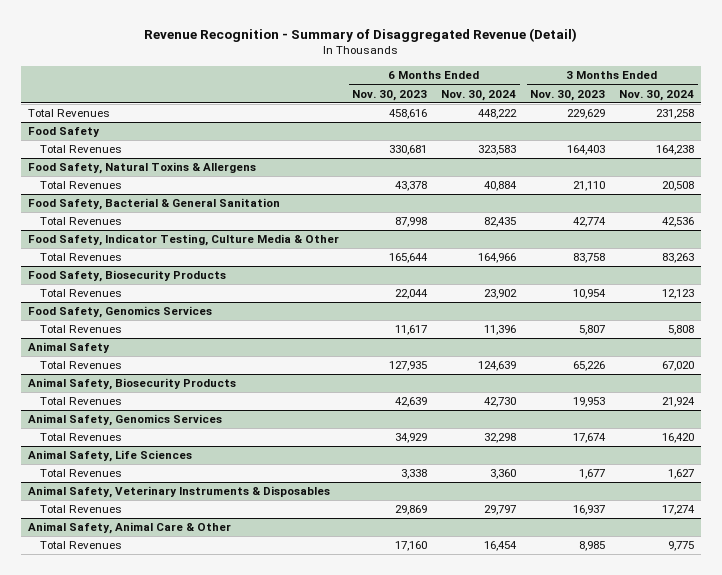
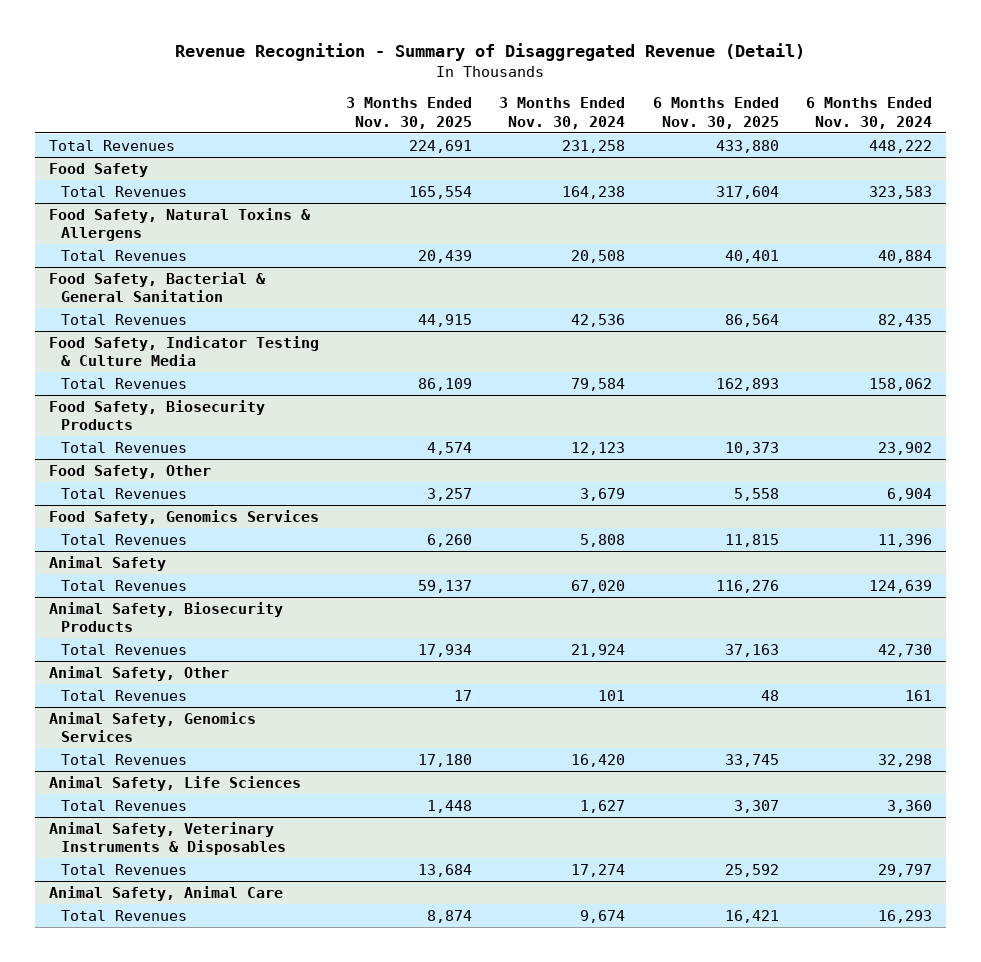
- | 6 Months Ended Nov. 30, 2023 | 6 Months Ended Nov. 30, 2024 | 3 Months Ended Nov. 30, 2023 | 3 Months Ended Nov. 30, 2024
+ | 3 Months Ended Nov. 30, 2025 | 3 Months Ended Nov. 30, 2024 | 6 Months Ended Nov. 30, 2025 | 6 Months Ended Nov. 30, 2024
- Food Safety, Indicator Testing, Culture Media & Other
- Total Revenues | 165,644 | 164,966 | 83,758 | 83,263
+ Food Safety, Indicator Testing & Culture Media
+ Total Revenues | 86,109 | 79,584 | 162,893 | 158,062
+ Food Safety, Other
+ Total Revenues | 3,257 | 3,679 | 5,558 | 6,904
+ Animal Safety, Other
+ Total Revenues | 17 | 101 | 48 | 161
- Animal Safety, Animal Care & Other
- Total Revenues | 17,160 | 16,454 | 8,985 | 9,775
+ Animal Safety, Animal Care
+ Total Revenues | 8,874 | 9,674 | 16,421 | 16,293

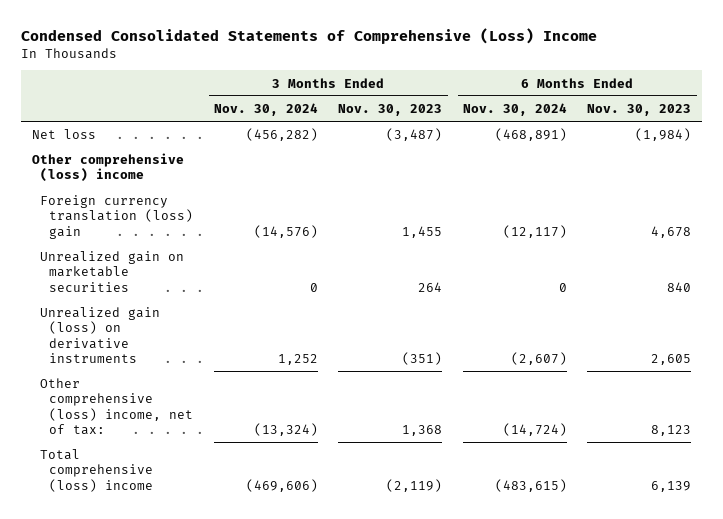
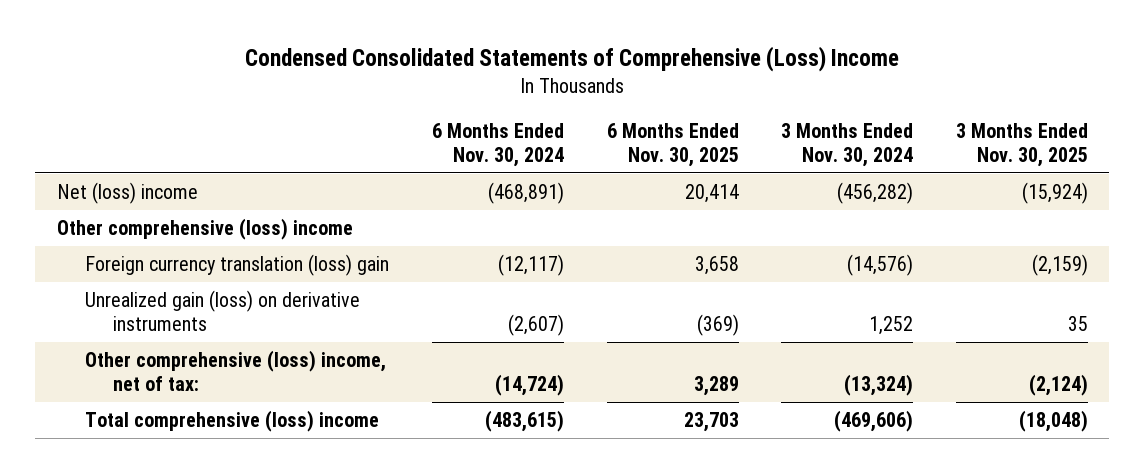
- | 3 Months Ended Nov. 30, 2024 | 3 Months Ended Nov. 30, 2023 | 6 Months Ended Nov. 30, 2024 | 6 Months Ended Nov. 30, 2023
+ | 6 Months Ended Nov. 30, 2024 | 6 Months Ended Nov. 30, 2025 | 3 Months Ended Nov. 30, 2024 | 3 Months Ended Nov. 30, 2025
- Net loss | (456,282) | (3,487) | (468,891) | (1,984)
+ Net (loss) income | (468,891) | 20,414 | (456,282) | (15,924)
- Unrealized gain on marketable securities | 0 | 264 | 0 | 840

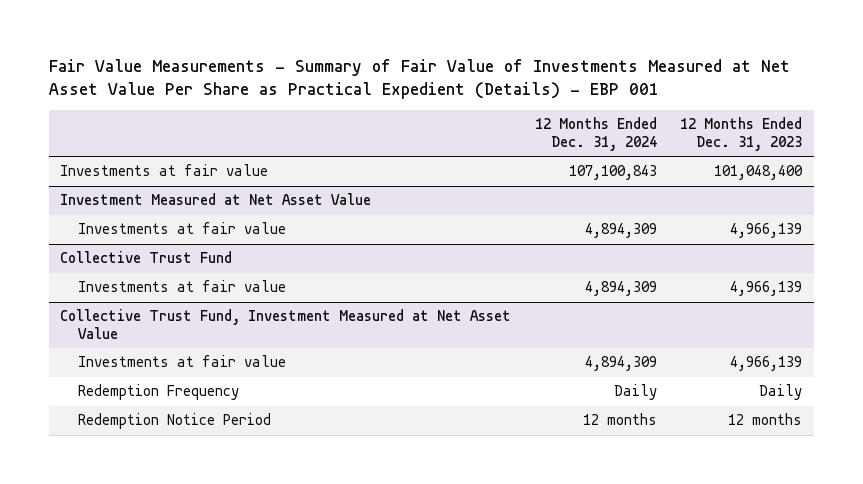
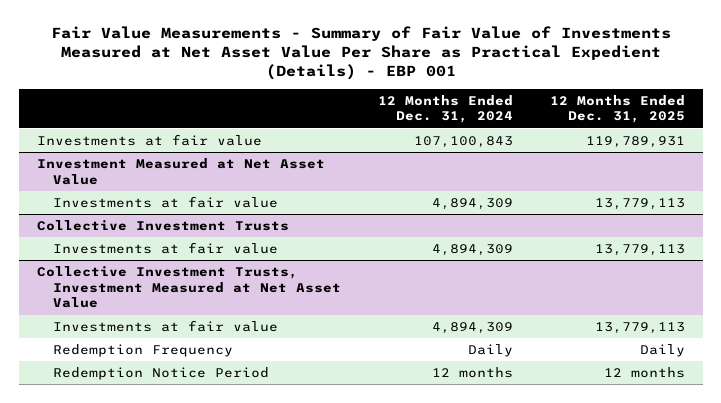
- | 12 Months Ended Dec. 31, 2024 | 12 Months Ended Dec. 31, 2023
+ | 12 Months Ended Dec. 31, 2024 | 12 Months Ended Dec. 31, 2025
- Collective Trust Fund
+ Collective Investment Trusts
- Collective Trust Fund, Investment Measured at Net Asset Value
+ Collective Investment Trusts, Investment Measured at Net Asset Value

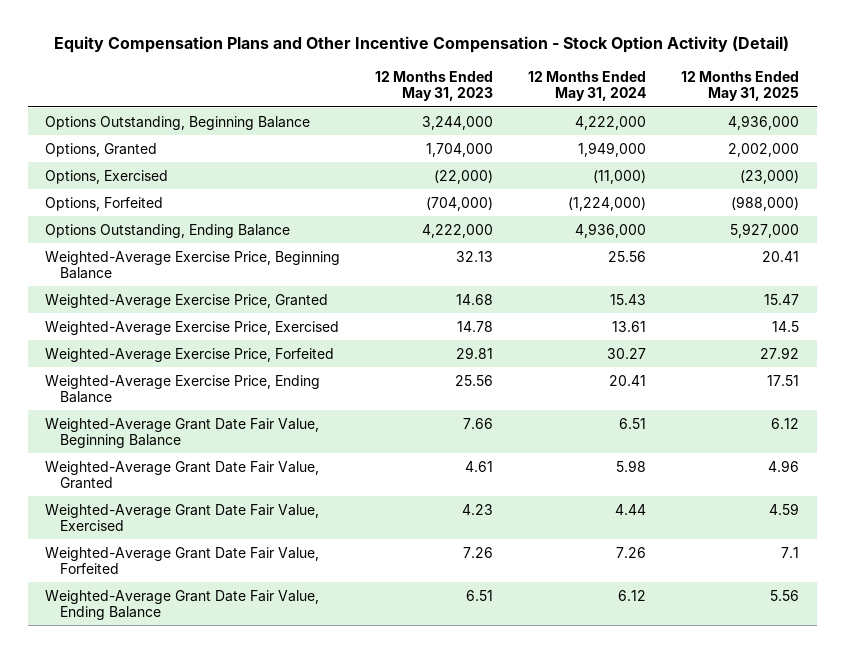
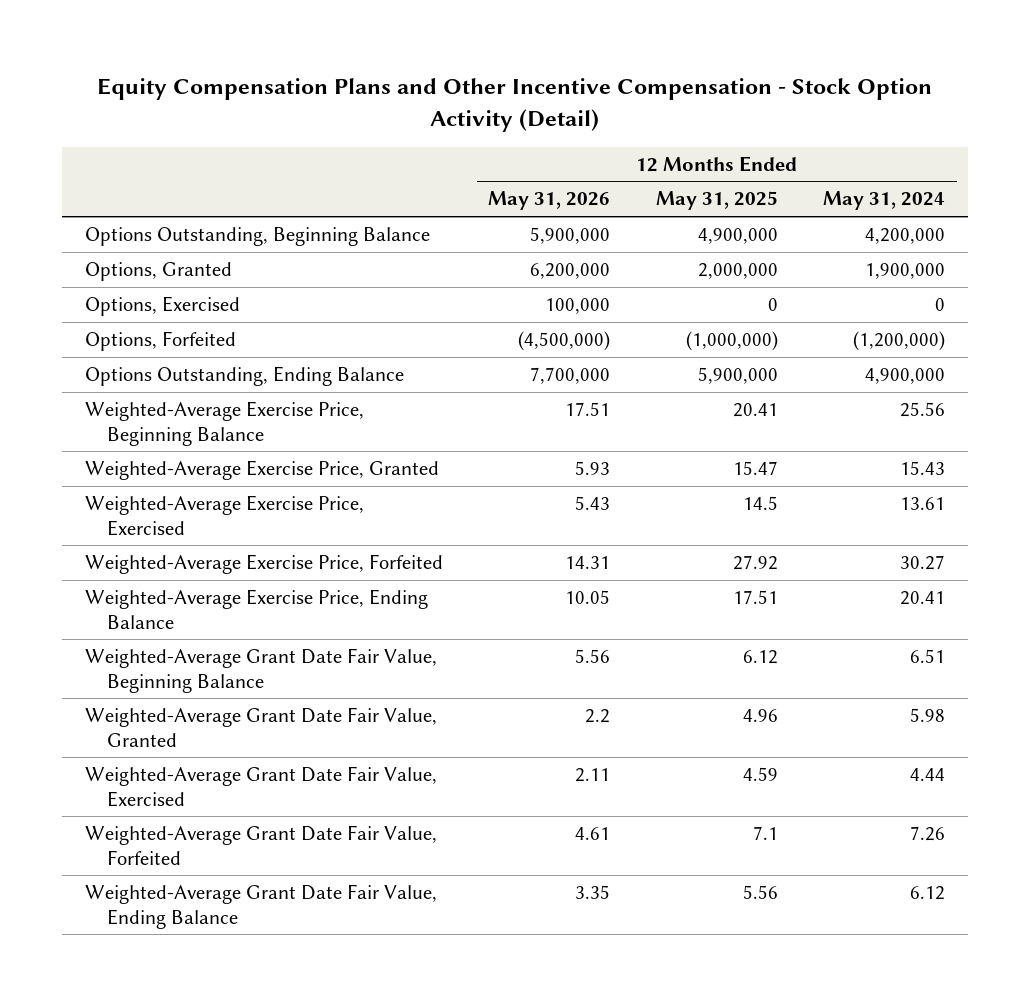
- | 12 Months Ended May 31, 2023 | 12 Months Ended May 31, 2024 | 12 Months Ended May 31, 2025
+ | 12 Months Ended May 31, 2026 | 12 Months Ended May 31, 2025 | 12 Months Ended May 31, 2024
- Options Outstanding, Beginning Balance | 3,244,000 | 4,222,000 | 4,936,000
- Options, Granted | 1,704,000 | 1,949,000 | 2,002,000
- Options, Exercised | (22,000) | (11,000) | (23,000)
- Options, Forfeited | (704,000) | (1,224,000) | (988,000)
- Options Outstanding, Ending Balance | 4,222,000 | 4,936,000 | 5,927,000
+ Options Outstanding, Beginning Balance | 5,900,000 | 4,900,000 | 4,200,000
+ Options, Granted | 6,200,000 | 2,000,000 | 1,900,000
+ Options, Exercised | 100,000 | 0 | 0
+ Options, Forfeited | (4,500,000) | (1,000,000) | (1,200,000)
+ Options Outstanding, Ending Balance | 7,700,000 | 5,900,000 | 4,900,000

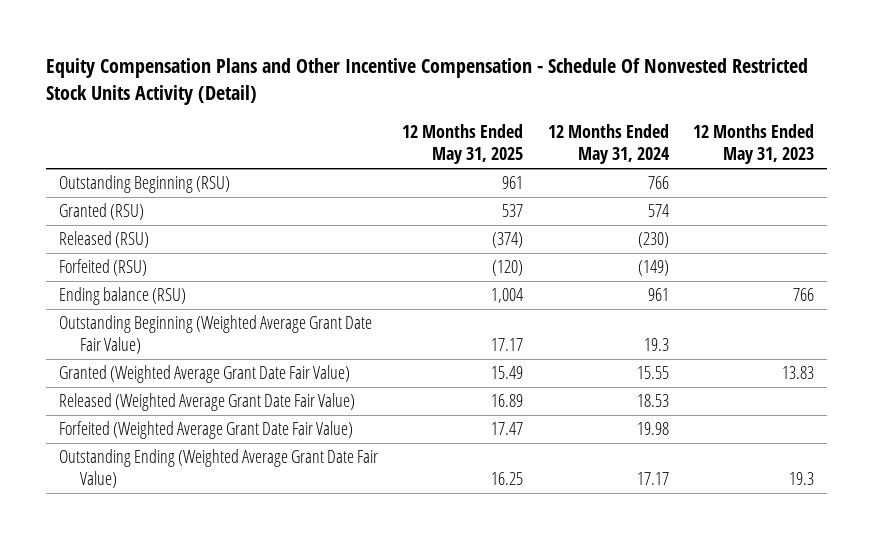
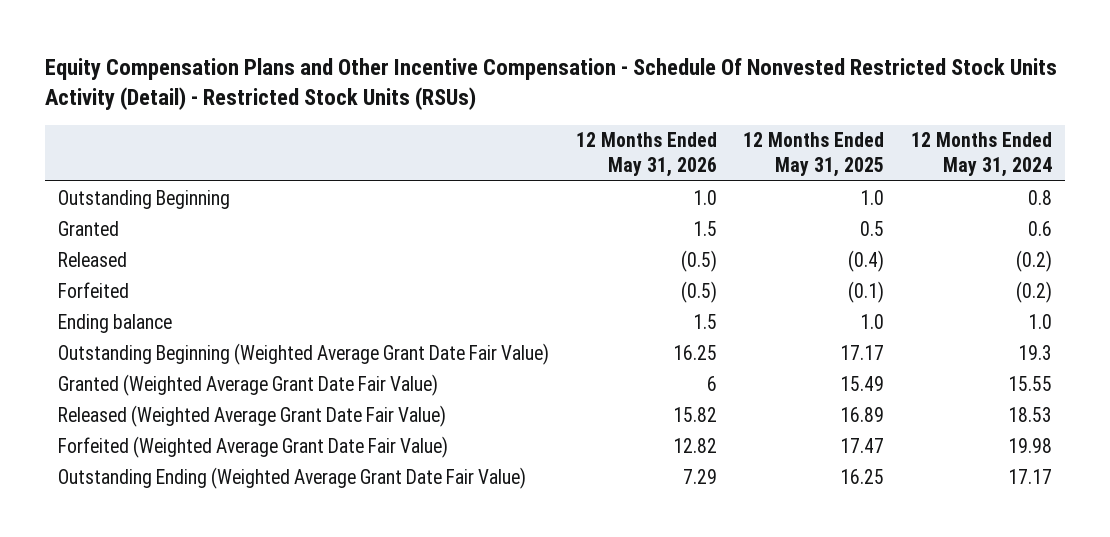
- Equity Compensation Plans and Other Incentive Compensation - Schedule Of Nonvested Restricted Stock Units Activity (Detail)
+ Equity Compensation Plans and Other Incentive Compensation - Schedule Of Nonvested Restricted Stock Units Activity (Detail) - Restricted Stock Units (RSUs)
- | 12 Months Ended May 31, 2025 | 12 Months Ended May 31, 2024 | 12 Months Ended May 31, 2023
+ | 12 Months Ended May 31, 2026 | 12 Months Ended May 31, 2025 | 12 Months Ended May 31, 2024
- Outstanding Beginning (RSU) | 961 | 766 |
- Granted (RSU) | 537 | 574 |
- Released (RSU) | (374) | (230) |
- Forfeited (RSU) | (120) | (149) |
- Ending balance (RSU) | 1,004 | 961 | 766
+ Outstanding Beginning | 1.0 | 1.0 | 0.8
+ Granted | 1.5 | 0.5 | 0.6
+ Released | (0.5) | (0.4) | (0.2)
+ Forfeited | (0.5) | (0.1) | (0.2)
+ Ending balance | 1.5 | 1.0 | 1.0

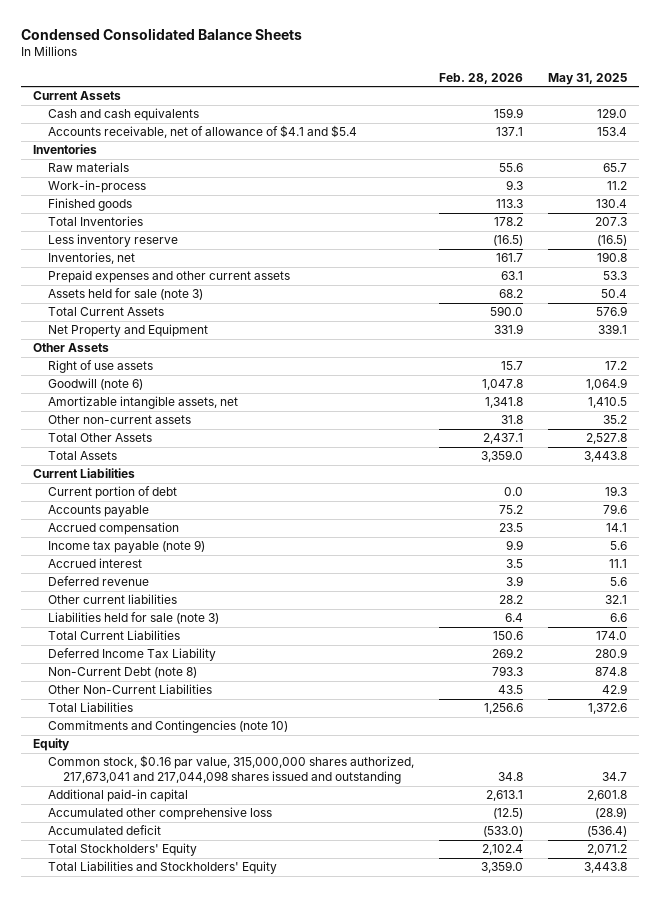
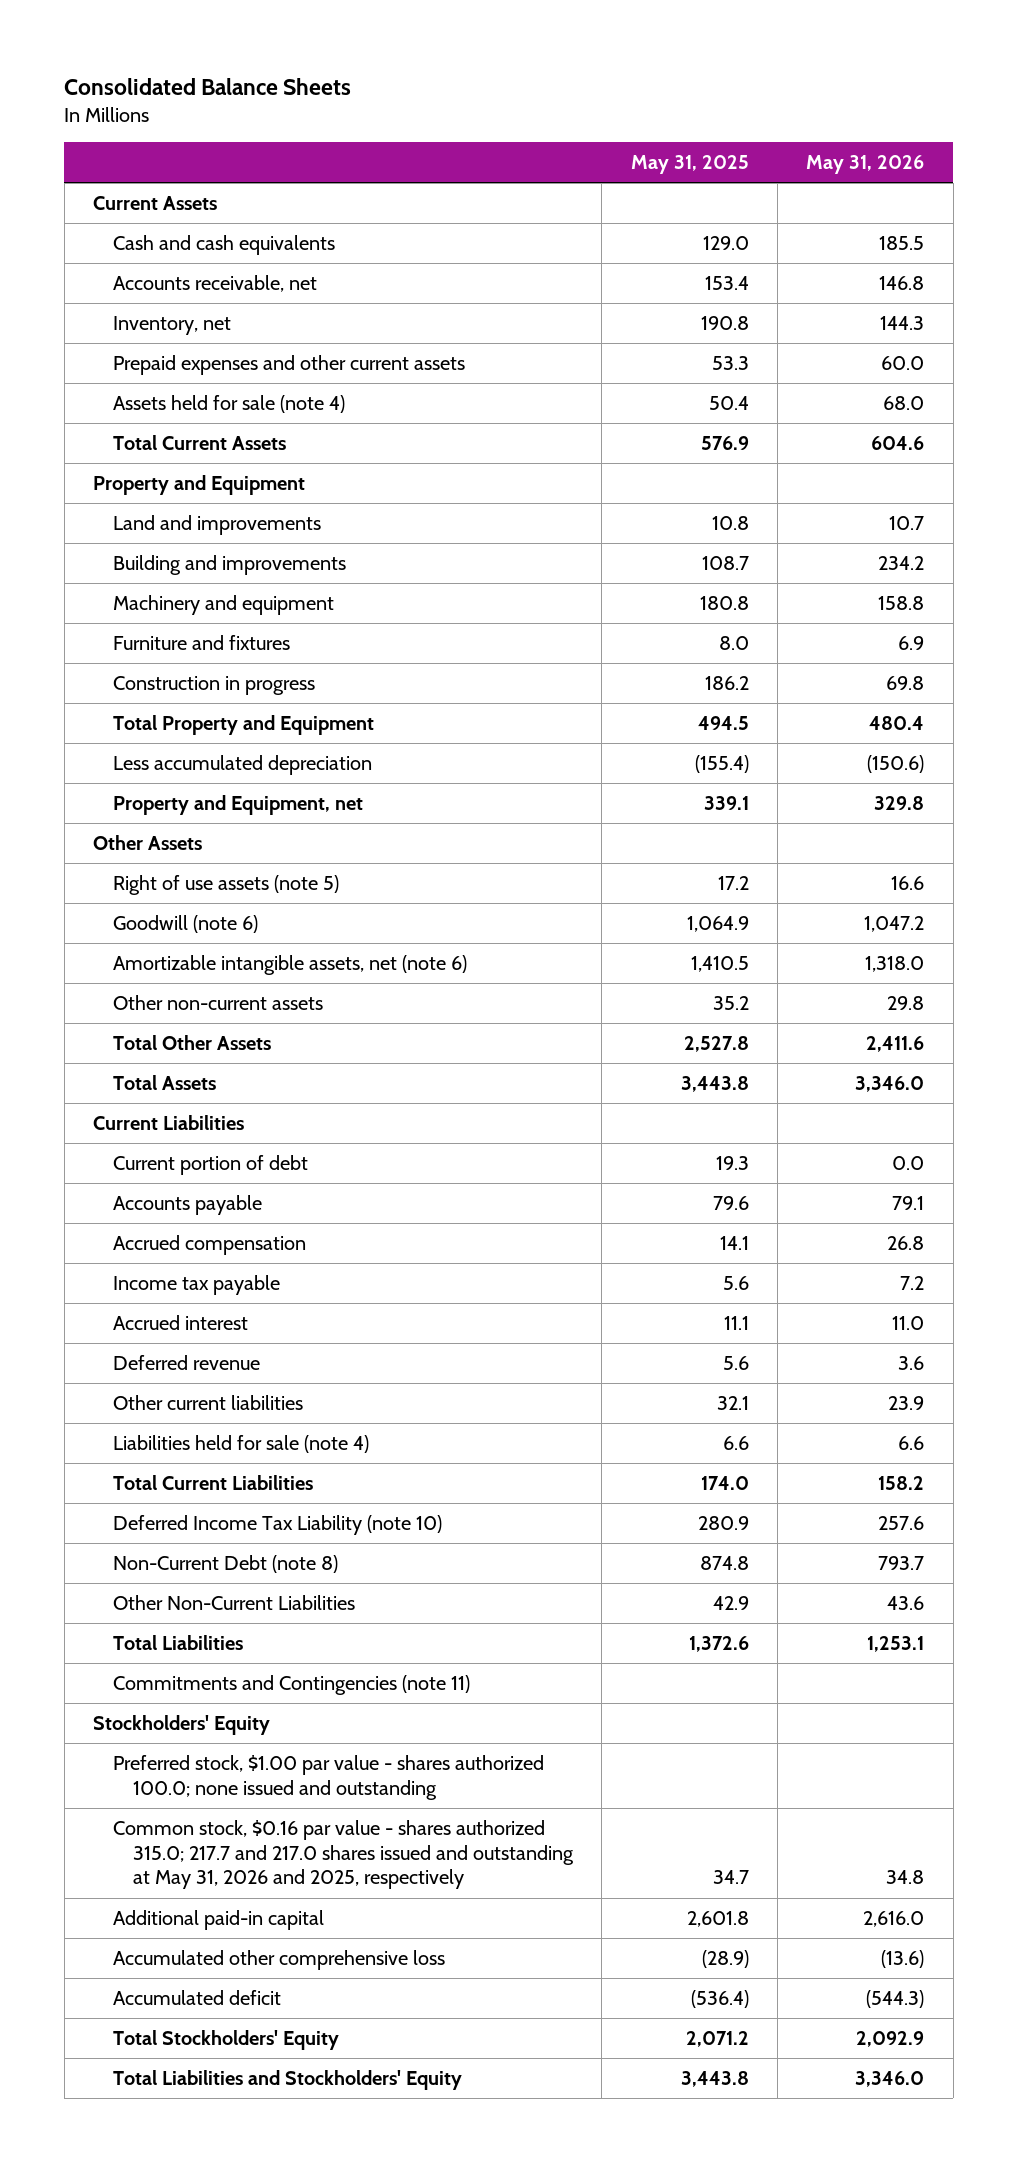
- Condensed Consolidated Balance Sheets
+ Consolidated Balance Sheets
- | Feb. 28, 2026 | May 31, 2025
+ | May 31, 2025 | May 31, 2026
- Accounts receivable, net of allowance of $4.1 and $5.4 | 137.1 | 153.4
- Inventories
- Raw materials | 55.6 | 65.7
- Work-in-process | 9.3 | 11.2
- Finished goods | 113.3 | 130.4
- Total Inventories | 178.2 | 207.3
- Less inventory reserve | (16.5) | (16.5)
- Inventories, net | 161.7 | 190.8
+ Accounts receivable, net | 153.4 | 146.8
+ Inventory, net | 190.8 | 144.3
- Assets held for sale (note 3) | 68.2 | 50.4
+ Assets held for sale (note 4) | 50.4 | 68.0
- Net Property and Equipment | 331.9 | 339.1
+ Property and Equipment
+ Land and improvements | 10.8 | 10.7
+ Building and improvements | 108.7 | 234.2
+ Machinery and equipment | 180.8 | 158.8
+ Furniture and fixtures | 8.0 | 6.9
+ Construction in progress | 186.2 | 69.8
+ Total Property and Equipment | 494.5 | 480.4
+ Less accumulated depreciation | (155.4) | (150.6)
+ Property and Equipment, net | 339.1 | 329.8
- Right of use assets | 15.7 | 17.2
+ Right of use assets (note 5) | 17.2 | 16.6
- Amortizable intangible assets, net | 1,341.8 | 1,410.5
+ Amortizable intangible assets, net (note 6) | 1,410.5 | 1,318.0
- Income tax payable (note 9) | 9.9 | 5.6
+ Income tax payable | 5.6 | 7.2
- Liabilities held for sale (note 3) | 6.4 | 6.6
+ Liabilities held for sale (note 4) | 6.6 | 6.6
- Deferred Income Tax Liability | 269.2 | 280.9
+ Deferred Income Tax Liability (note 10) | 280.9 | 257.6
- Commitments and Contingencies (note 10)
- Equity
- Common stock, $0.16 par value, 315,000,000 shares authorized, 217,673,041 and 217,044,098 shares issued and outstanding | 34.8 | 34.7
+ Commitments and Contingencies (note 11)
+ Stockholders' Equity
+ Preferred stock, $1.00 par value - shares authorized 100.0; none issued and outstanding
+ Common stock, $0.16 par value - shares authorized 315.0; 217.7 and 217.0 shares issued and outstanding at May 31, 2026 and 2025, respectively | 34.7 | 34.8

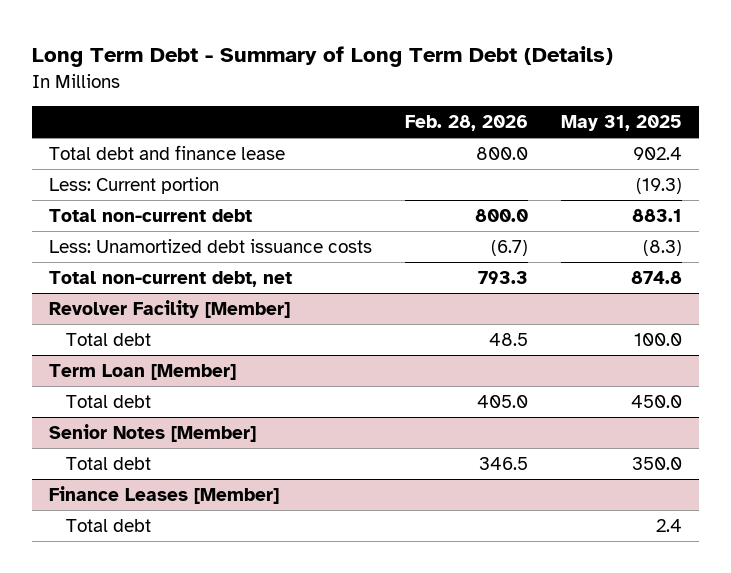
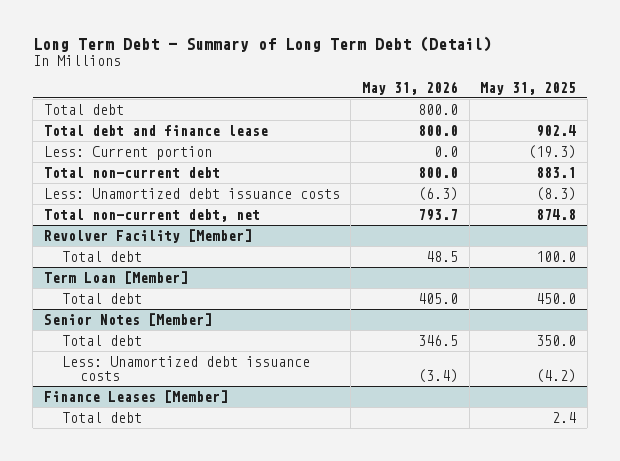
- Long Term Debt - Summary of Long Term Debt (Details)
+ Long Term Debt - Summary of Long Term Debt (Detail)
- | Feb. 28, 2026 | May 31, 2025
+ | May 31, 2026 | May 31, 2025
+ Total debt | 800.0 |
@ Senior Notes [Member]
+ Less: Unamortized debt issuance costs | (3.4) | (4.2)

